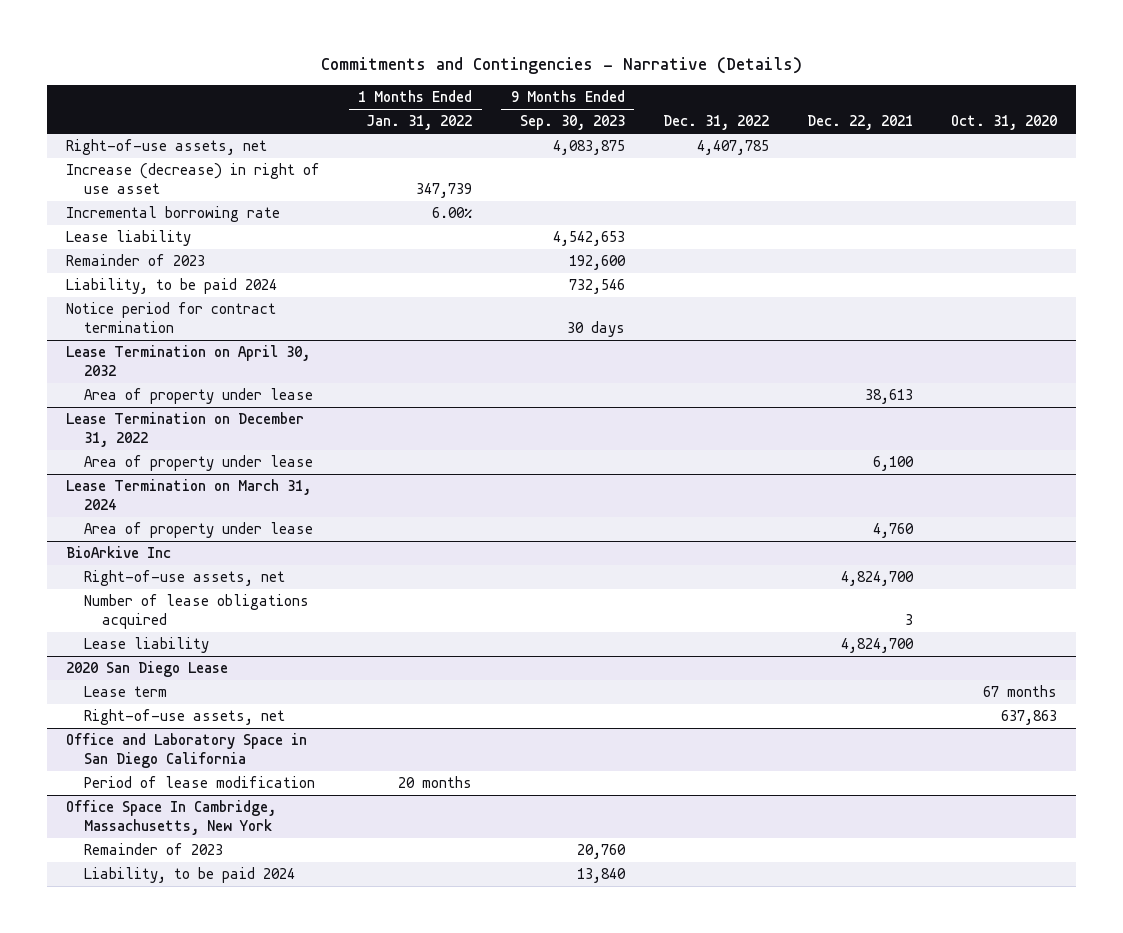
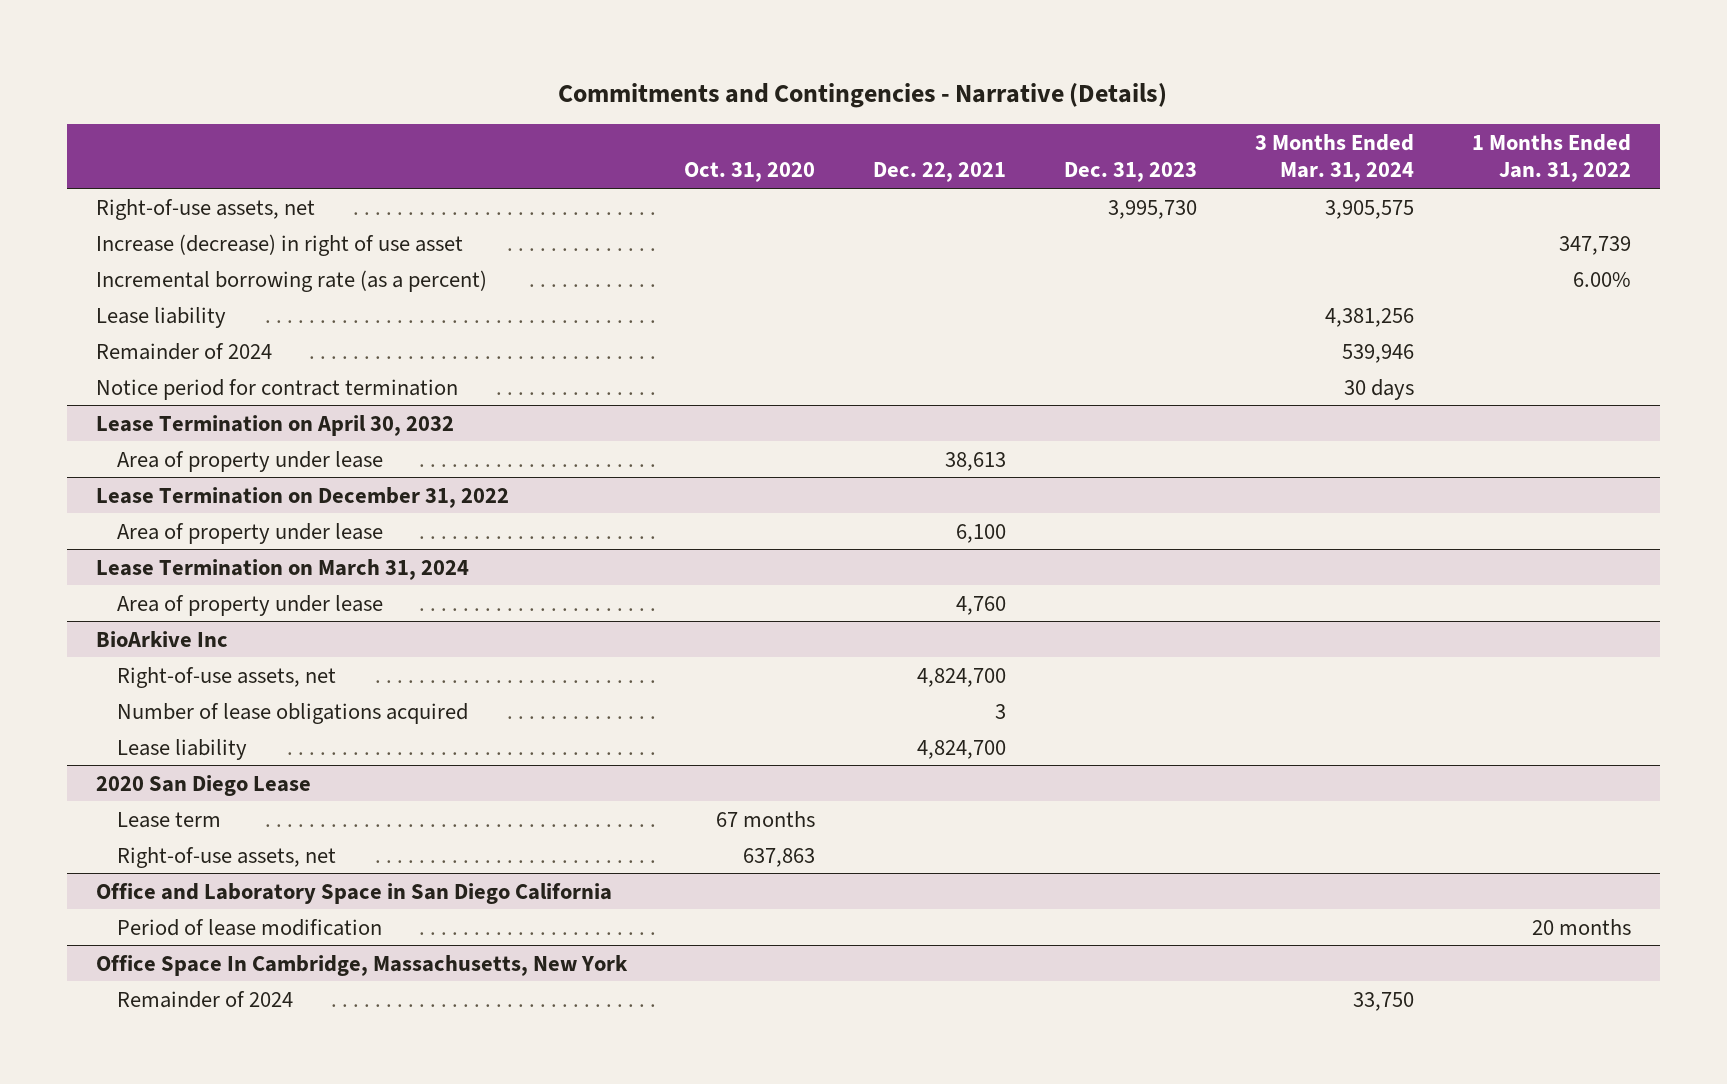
- | 1 Months Ended Jan. 31, 2022 | 9 Months Ended Sep. 30, 2023 | Dec. 31, 2022 | Dec. 22, 2021 | Oct. 31, 2020
+ | Oct. 31, 2020 | Dec. 22, 2021 | Dec. 31, 2023 | 3 Months Ended Mar. 31, 2024 | 1 Months Ended Jan. 31, 2022
- Incremental borrowing rate | 6.00% | | | |
+ Incremental borrowing rate (as a percent) | | | | | 6.00%
- Remainder of 2023 | | 192,600 | | |
- Liability, to be paid 2024 | | 732,546 | | |
+ Remainder of 2024 | | | | 539,946 |
@ Office Space In Cambridge, Massachusetts, New York
- Remainder of 2023 | | 20,760 | | |
- Liability, to be paid 2024 | | 13,840 | | |
+ Remainder of 2024 | | | | 33,750 |

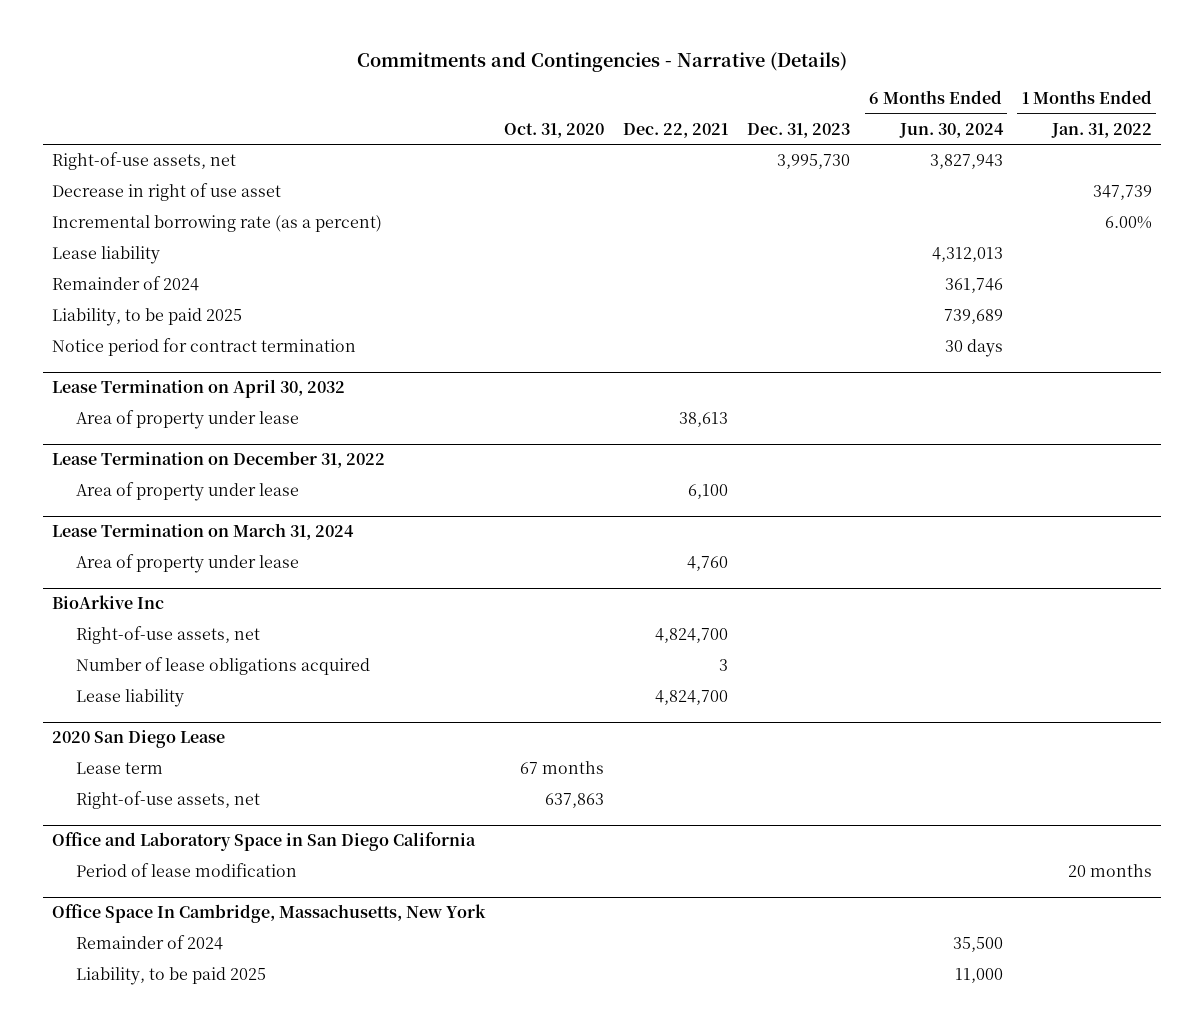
- | Oct. 31, 2020 | Dec. 22, 2021 | Dec. 31, 2023 | 3 Months Ended Mar. 31, 2024 | 1 Months Ended Jan. 31, 2022
+ | Oct. 31, 2020 | Dec. 22, 2021 | Dec. 31, 2023 | 6 Months Ended Jun. 30, 2024 | 1 Months Ended Jan. 31, 2022
- Increase (decrease) in right of use asset | | | | | 347,739
+ Decrease in right of use asset | | | | | 347,739
+ Liability, to be paid 2025 | | | | 739,689 |
@ Office Space In Cambridge, Massachusetts, New York
+ Liability, to be paid 2025 | | | | 11,000 |

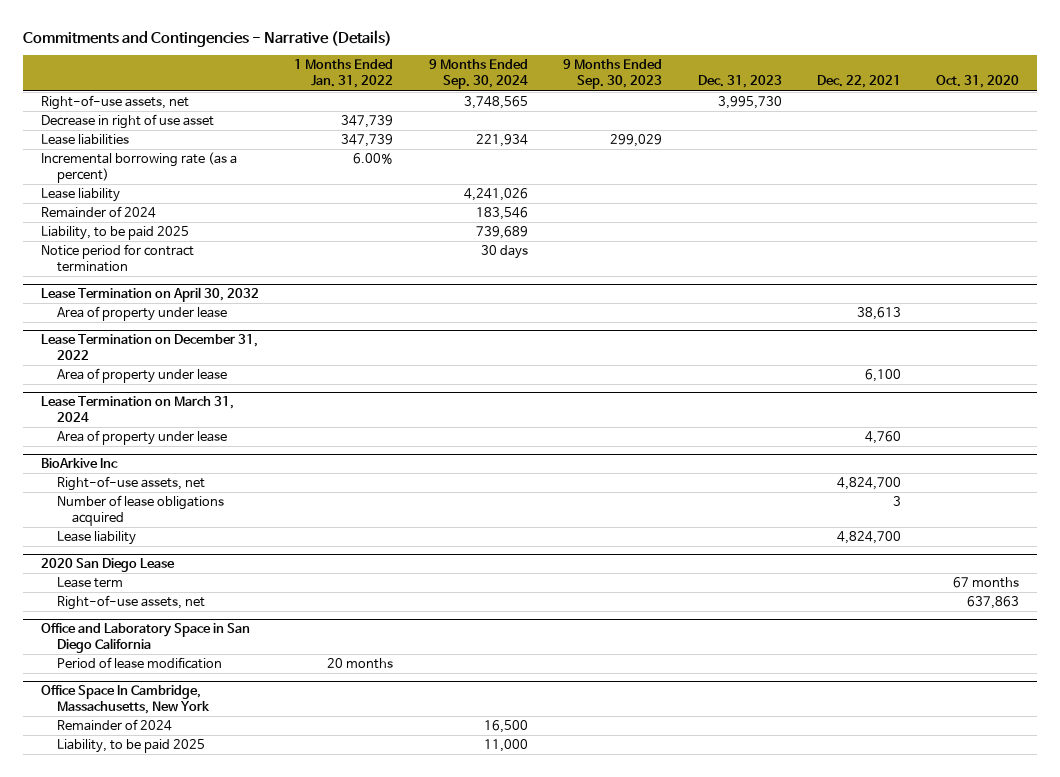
- | Oct. 31, 2020 | Dec. 22, 2021 | Dec. 31, 2023 | 6 Months Ended Jun. 30, 2024 | 1 Months Ended Jan. 31, 2022
+ | 1 Months Ended Jan. 31, 2022 | 9 Months Ended Sep. 30, 2024 | 9 Months Ended Sep. 30, 2023 | Dec. 31, 2023 | Dec. 22, 2021 | Oct. 31, 2020
+ Lease liabilities | 347,739 | 221,934 | 299,029 | | |

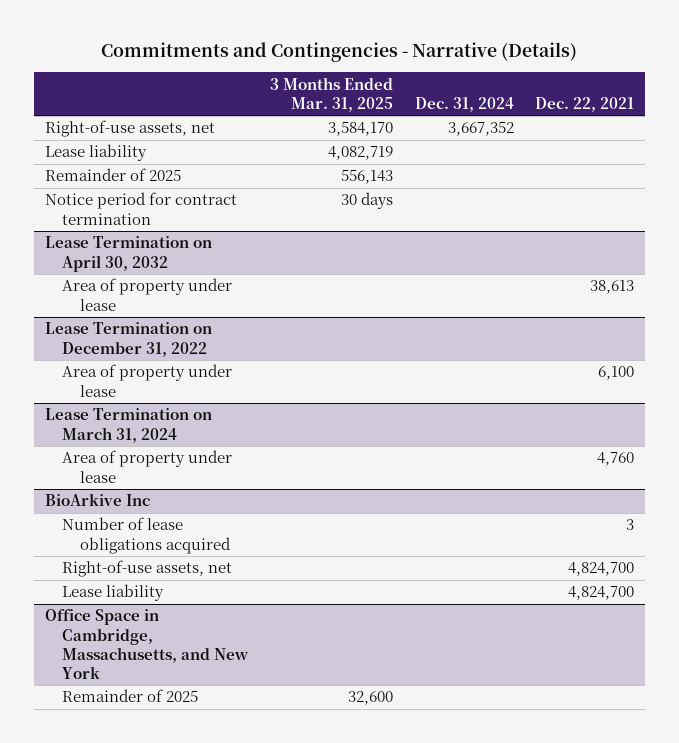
- | 1 Months Ended Jan. 31, 2022 | 9 Months Ended Sep. 30, 2024 | 9 Months Ended Sep. 30, 2023 | Dec. 31, 2023 | Dec. 22, 2021 | Oct. 31, 2020
+ | 3 Months Ended Mar. 31, 2025 | Dec. 31, 2024 | Dec. 22, 2021
- Decrease in right of use asset | 347,739 | | | | |
- Lease liabilities | 347,739 | 221,934 | 299,029 | | |
- Incremental borrowing rate (as a percent) | 6.00% | | | | |
- Remainder of 2024 | | 183,546 | | | |
- Liability, to be paid 2025 | | 739,689 | | | |
+ Remainder of 2025 | 556,143 | |
@ BioArkive Inc
moved down: Right-of-use assets, net | | | 4,824,700
- 2020 San Diego Lease
- Lease term | | | | | | 67 months
- Right-of-use assets, net | | | | | | 637,863
- Office and Laboratory Space in San Diego California
- Period of lease modification | 20 months | | | | |
- Office Space In Cambridge, Massachusetts, New York
- Remainder of 2024 | | 16,500 | | | |
- Liability, to be paid 2025 | | 11,000 | | | |
+ Office Space in Cambridge, Massachusetts, and New York
+ Remainder of 2025 | 32,600 | |

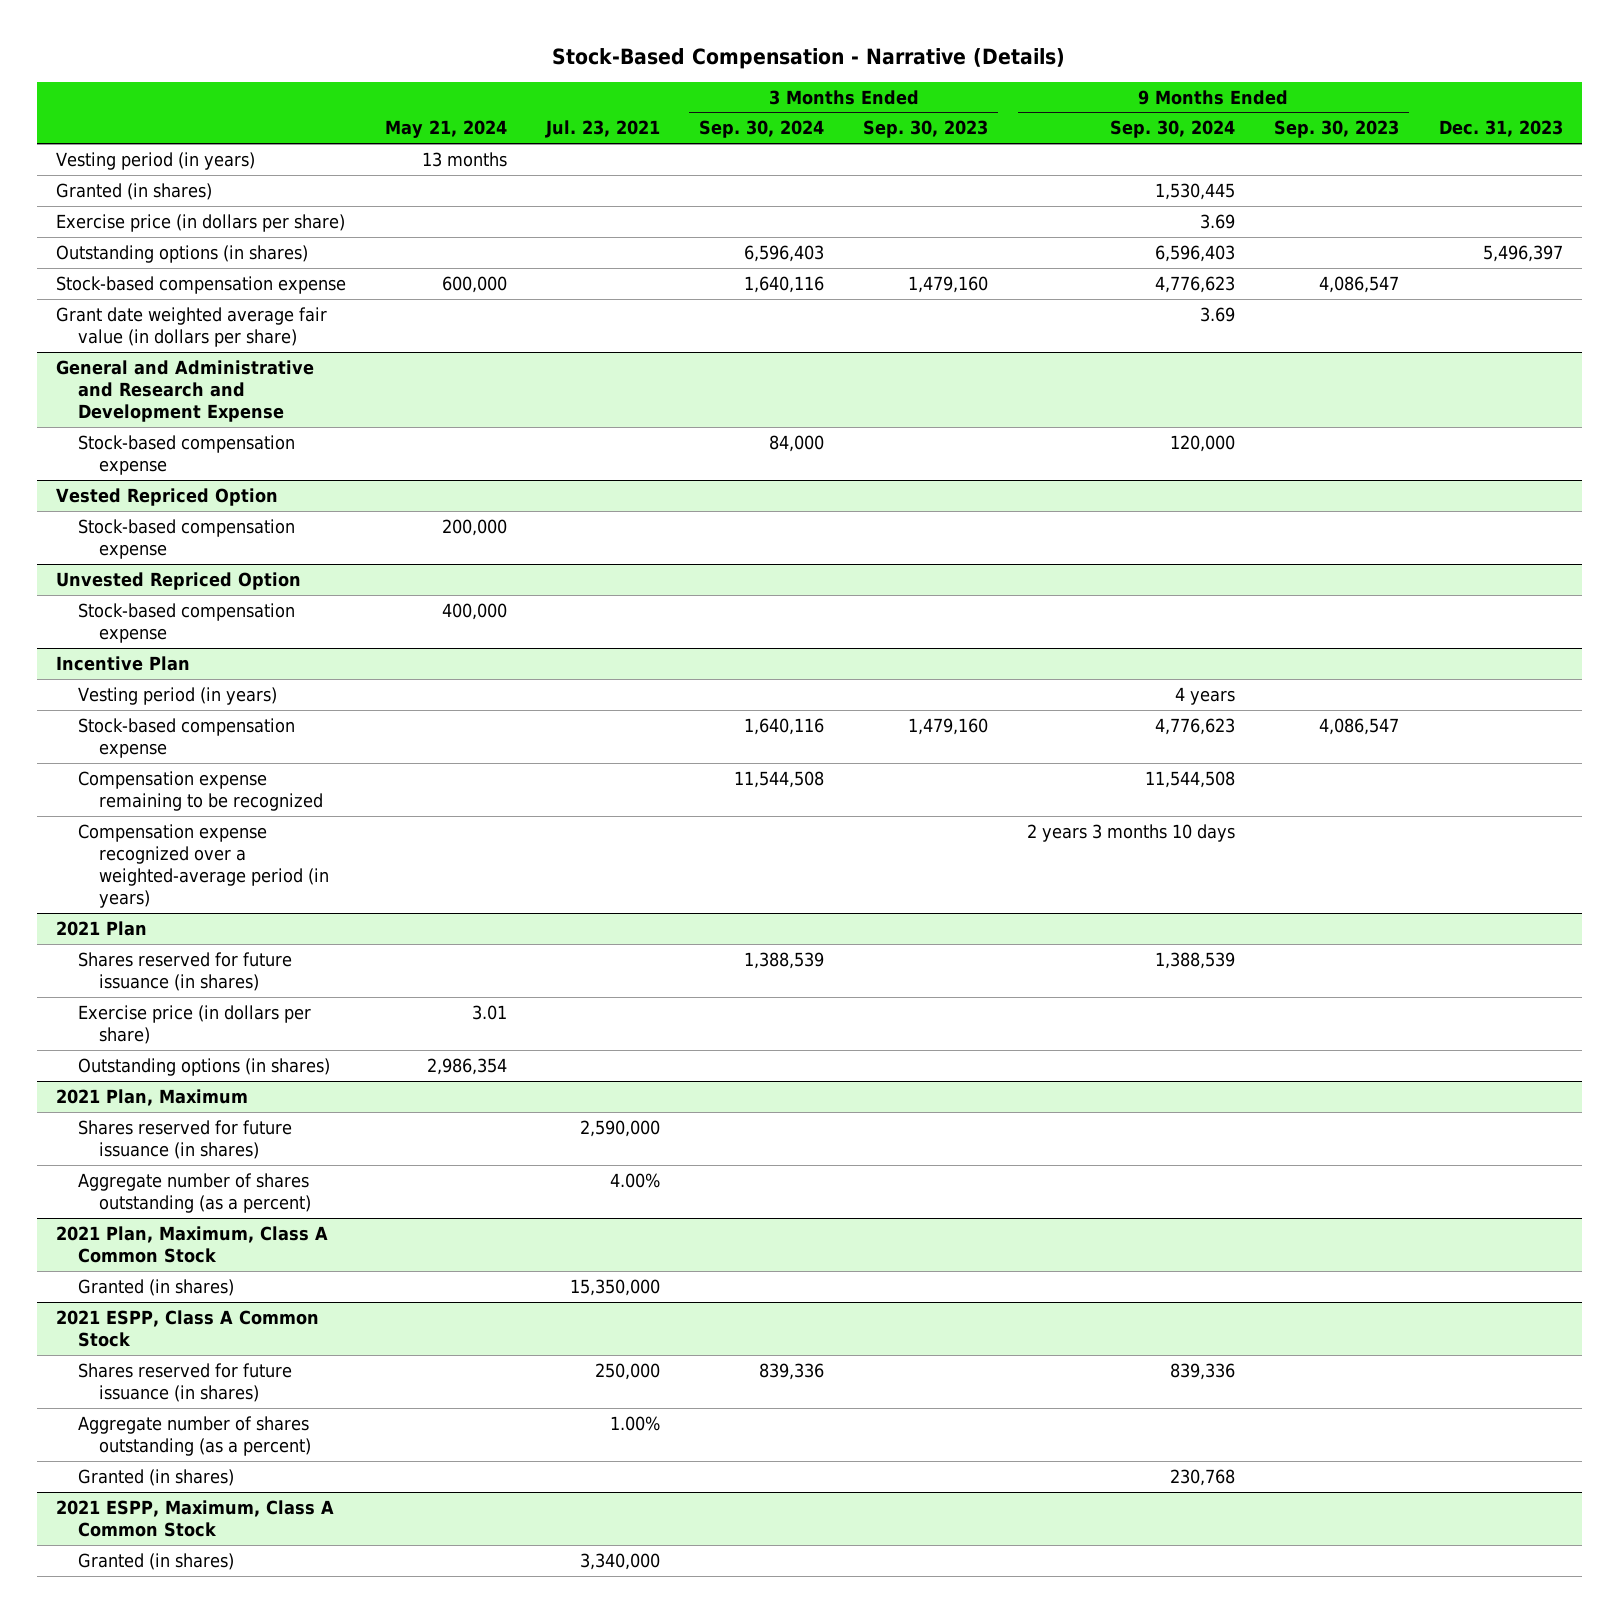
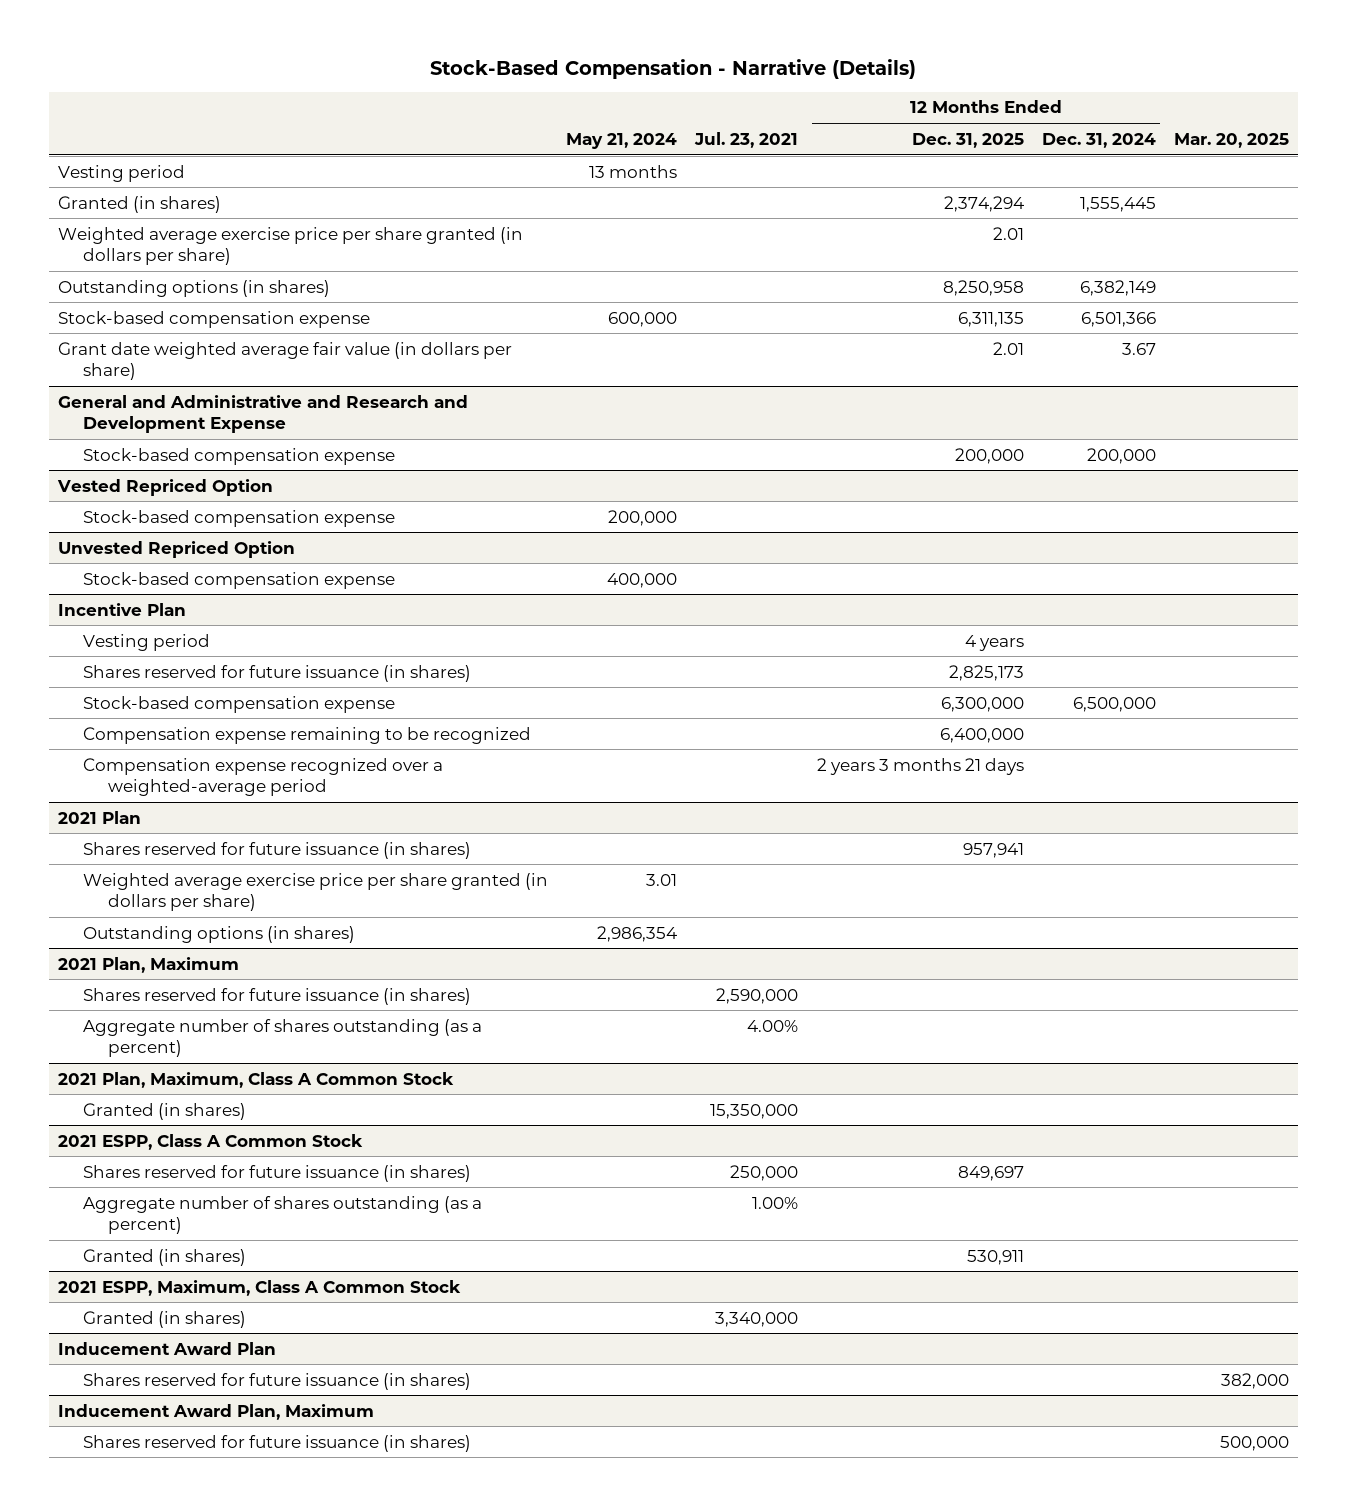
- | May 21, 2024 | Jul. 23, 2021 | 3 Months Ended Sep. 30, 2024 | 3 Months Ended Sep. 30, 2023 | 9 Months Ended Sep. 30, 2024 | 9 Months Ended Sep. 30, 2023 | Dec. 31, 2023
+ | May 21, 2024 | Jul. 23, 2021 | 12 Months Ended Dec. 31, 2025 | 12 Months Ended Dec. 31, 2024 | Mar. 20, 2025
- Vesting period (in years) | 13 months | | | | | |
+ Vesting period | 13 months | | | |
- Exercise price (in dollars per share) | | | | | 3.69 | |
+ Weighted average exercise price per share granted (in dollars per share) | | | 2.01 | |
@ Incentive Plan
- Vesting period (in years) | | | | | 4 years | |
+ Vesting period | | | 4 years | |
+ Shares reserved for future issuance (in shares) | | | 2,825,173 | |
- Compensation expense recognized over a weighted-average period (in years) | | | | | 2 years 3 months 10 days | |
+ Compensation expense recognized over a weighted-average period | | | 2 years 3 months 21 days | |
@ 2021 Plan
- Exercise price (in dollars per share) | 3.01 | | | | | |
+ Weighted average exercise price per share granted (in dollars per share) | 3.01 | | | |
+ Inducement Award Plan
+ Shares reserved for future issuance (in shares) | | | | | 382,000
+ Inducement Award Plan, Maximum
+ Shares reserved for future issuance (in shares) | | | | | 500,000

